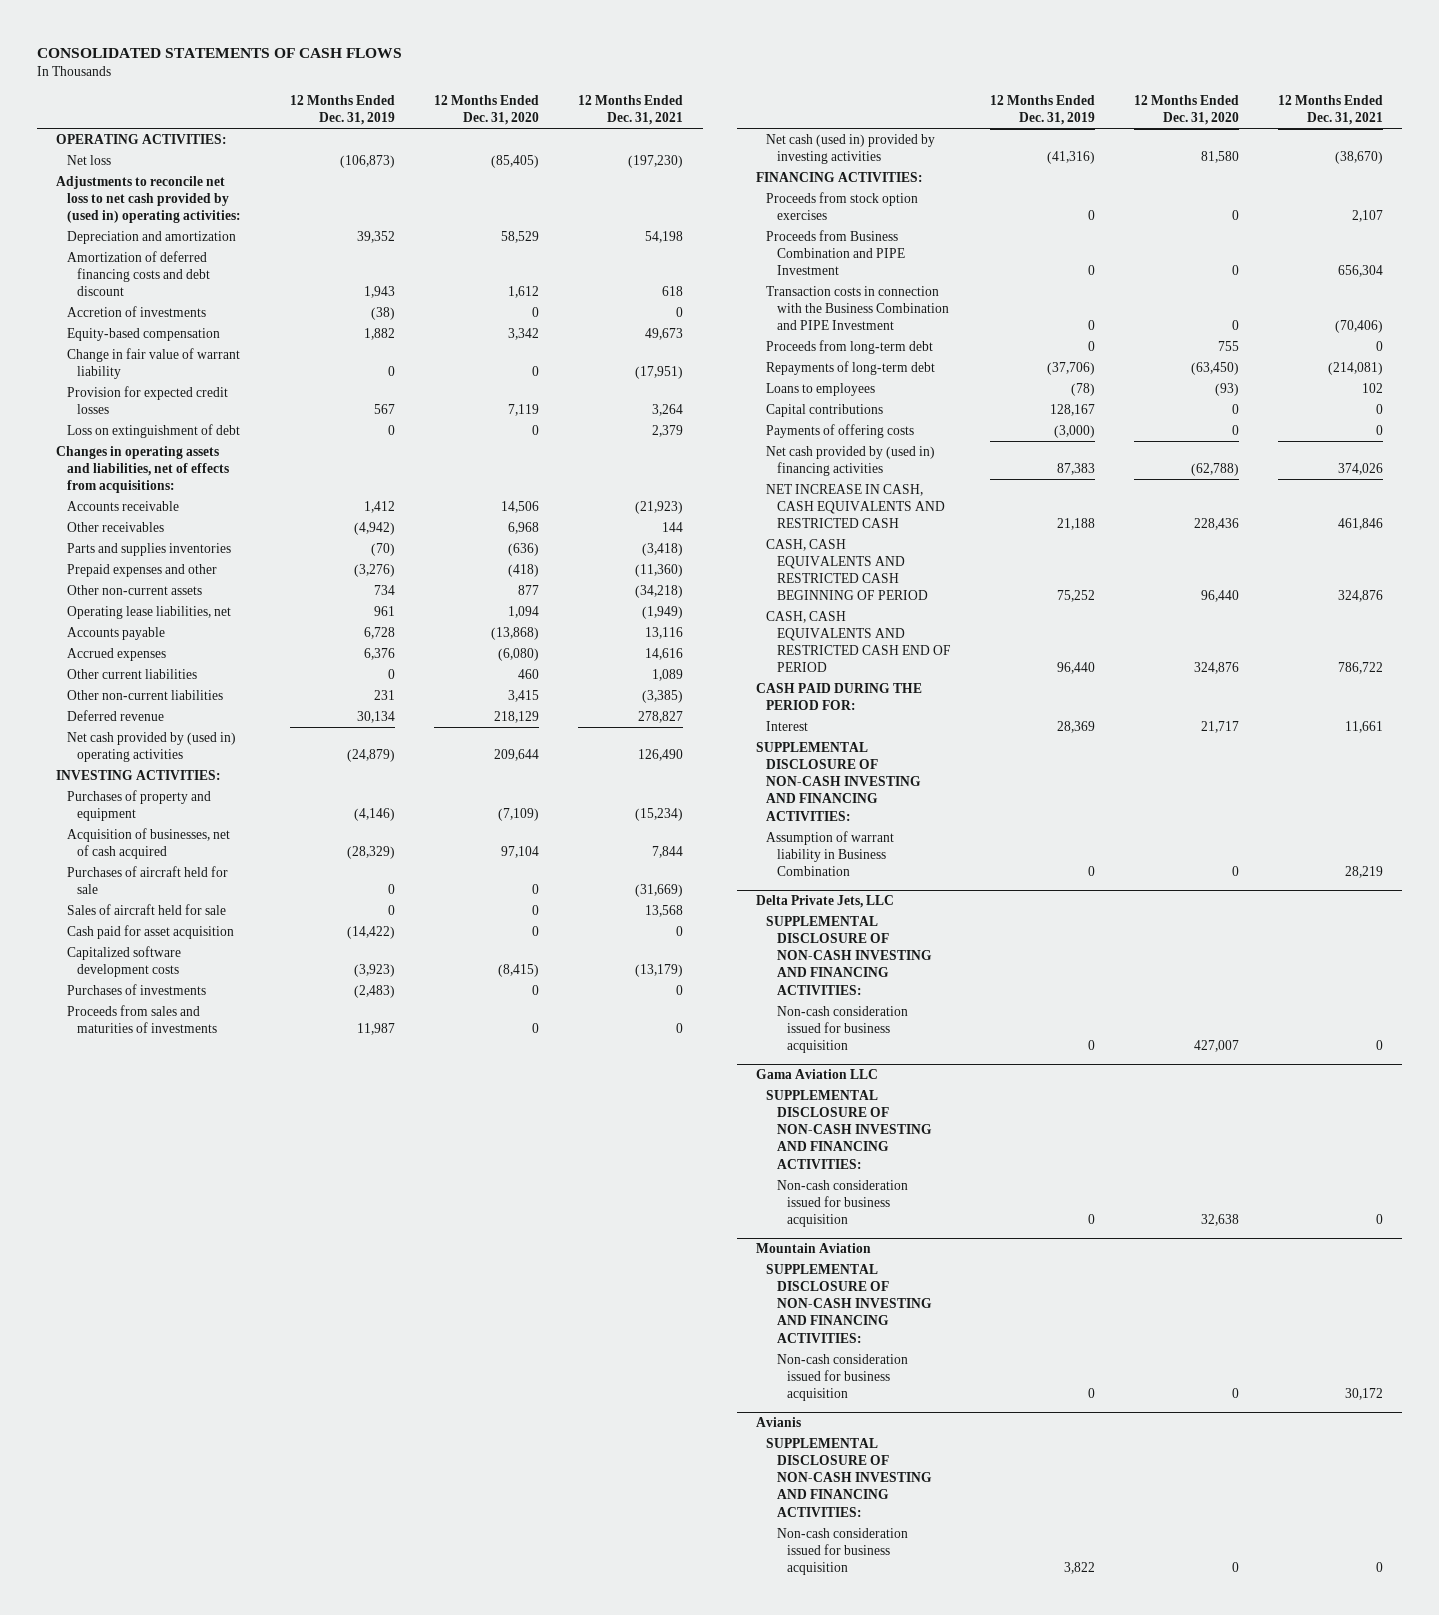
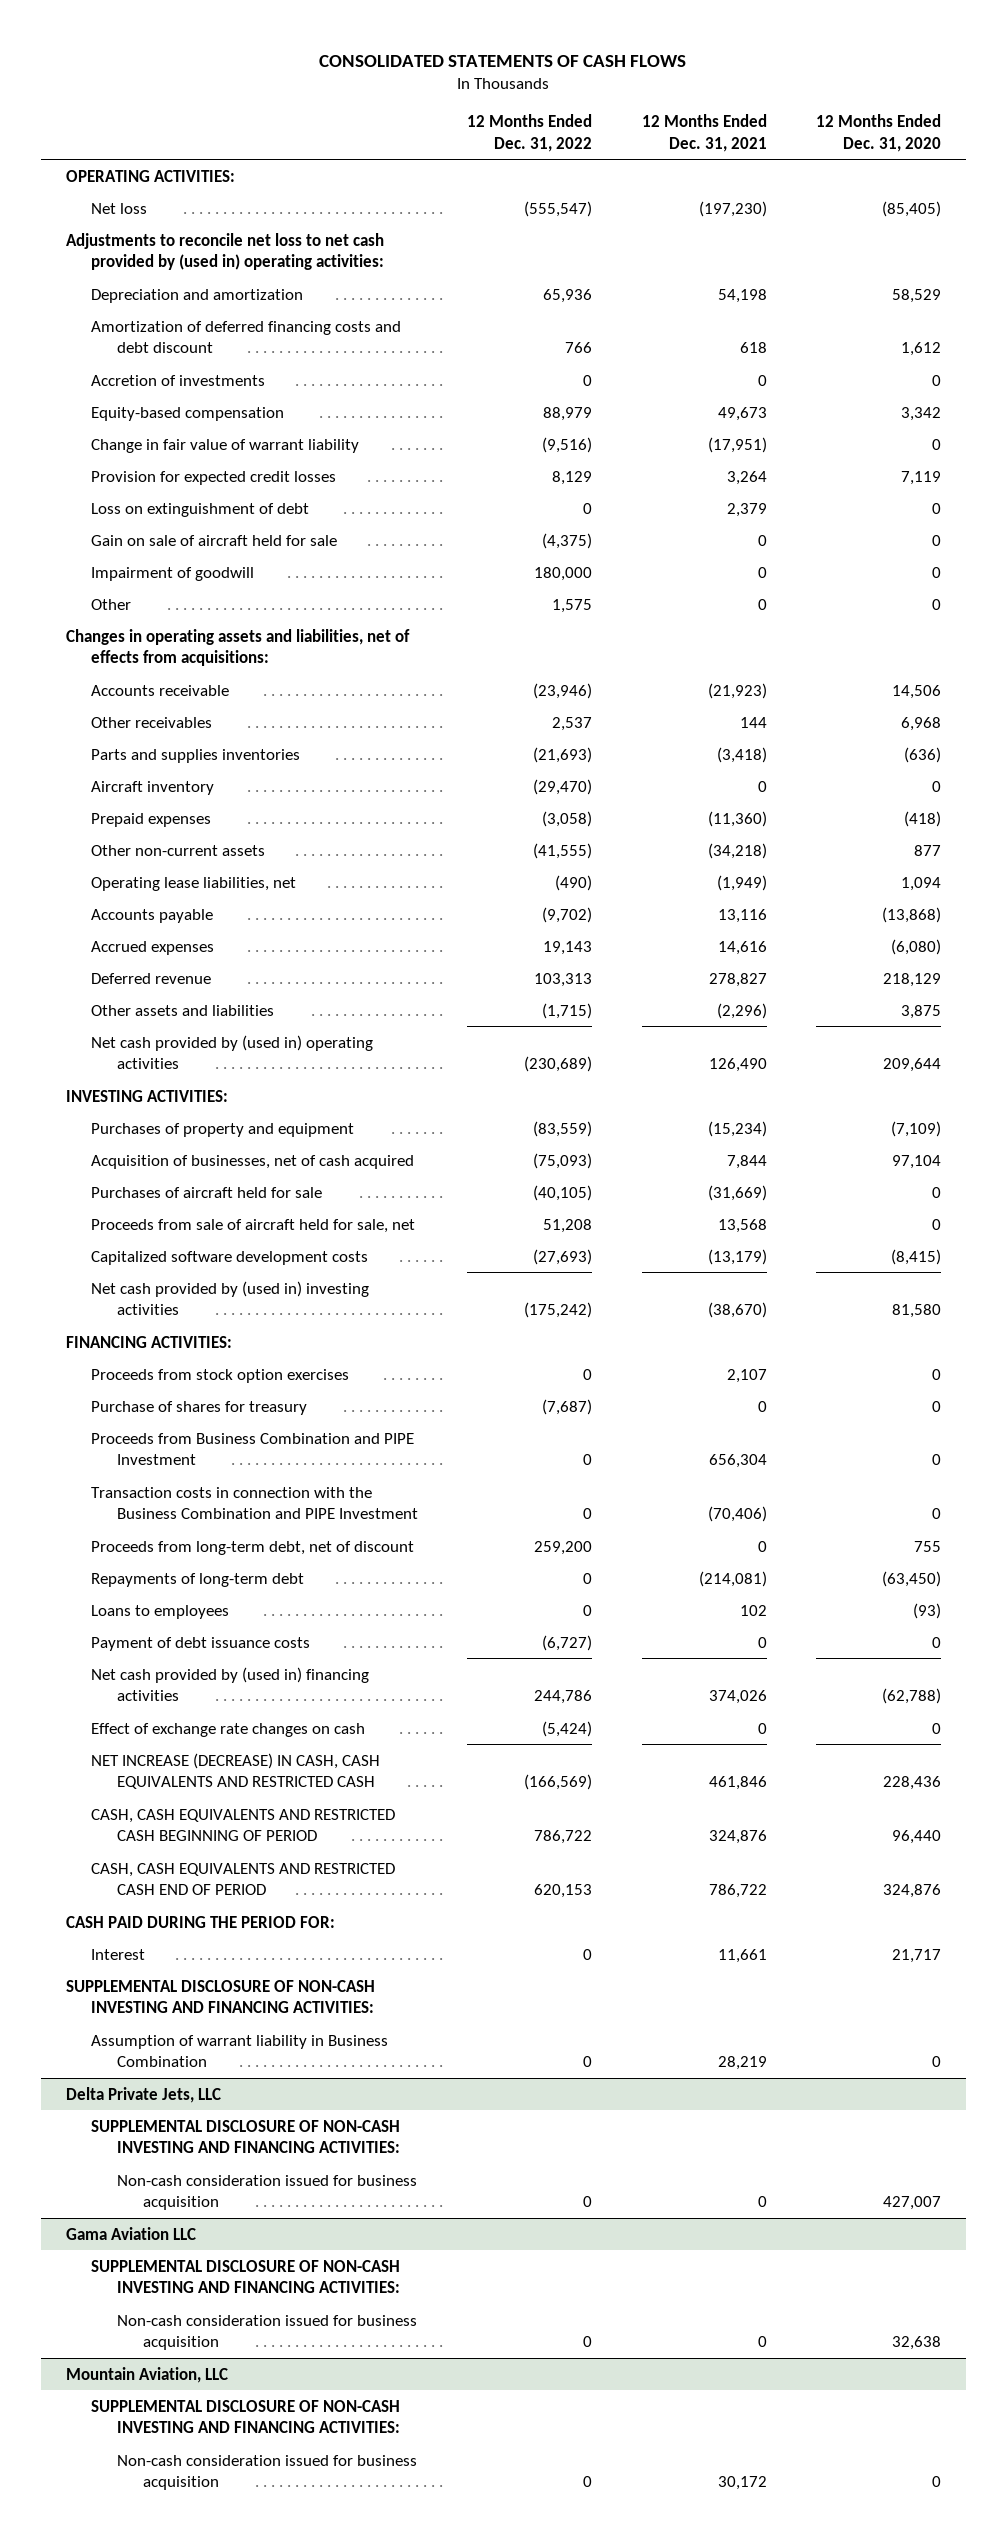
- | 12 Months Ended Dec. 31, 2019 | 12 Months Ended Dec. 31, 2020 | 12 Months Ended Dec. 31, 2021
+ | 12 Months Ended Dec. 31, 2022 | 12 Months Ended Dec. 31, 2021 | 12 Months Ended Dec. 31, 2020
+ Gain on sale of aircraft held for sale | (4,375) | 0 | 0
+ Impairment of goodwill | 180,000 | 0 | 0
+ Other | 1,575 | 0 | 0
- Prepaid expenses and other | (3,276) | (418) | (11,360)
+ Aircraft inventory | (29,470) | 0 | 0
+ Prepaid expenses | (3,058) | (11,360) | (418)
- Other current liabilities | 0 | 460 | 1,089
- Other non-current liabilities | 231 | 3,415 | (3,385)
+ Other assets and liabilities | (1,715) | (2,296) | 3,875
- Sales of aircraft held for sale | 0 | 0 | 13,568
- Cash paid for asset acquisition | (14,422) | 0 | 0
+ Proceeds from sale of aircraft held for sale, net | 51,208 | 13,568 | 0
- Purchases of investments | (2,483) | 0 | 0
- Proceeds from sales and maturities of investments | 11,987 | 0 | 0
- Net cash (used in) provided by investing activities | (41,316) | 81,580 | (38,670)
+ Net cash provided by (used in) investing activities | (175,242) | (38,670) | 81,580
+ Purchase of shares for treasury | (7,687) | 0 | 0
- Proceeds from long-term debt | 0 | 755 | 0
+ Proceeds from long-term debt, net of discount | 259,200 | 0 | 755
- Capital contributions | 128,167 | 0 | 0
- Payments of offering costs | (3,000) | 0 | 0
+ Payment of debt issuance costs | (6,727) | 0 | 0
- NET INCREASE IN CASH, CASH EQUIVALENTS AND RESTRICTED CASH | 21,188 | 228,436 | 461,846
+ Effect of exchange rate changes on cash | (5,424) | 0 | 0
+ NET INCREASE (DECREASE) IN CASH, CASH EQUIVALENTS AND RESTRICTED CASH | (166,569) | 461,846 | 228,436
- Mountain Aviation
+ Mountain Aviation, LLC
- Avianis
- SUPPLEMENTAL DISCLOSURE OF NON-CASH INVESTING AND FINANCING ACTIVITIES:
- Non-cash consideration issued for business acquisition | 3,822 | 0 | 0

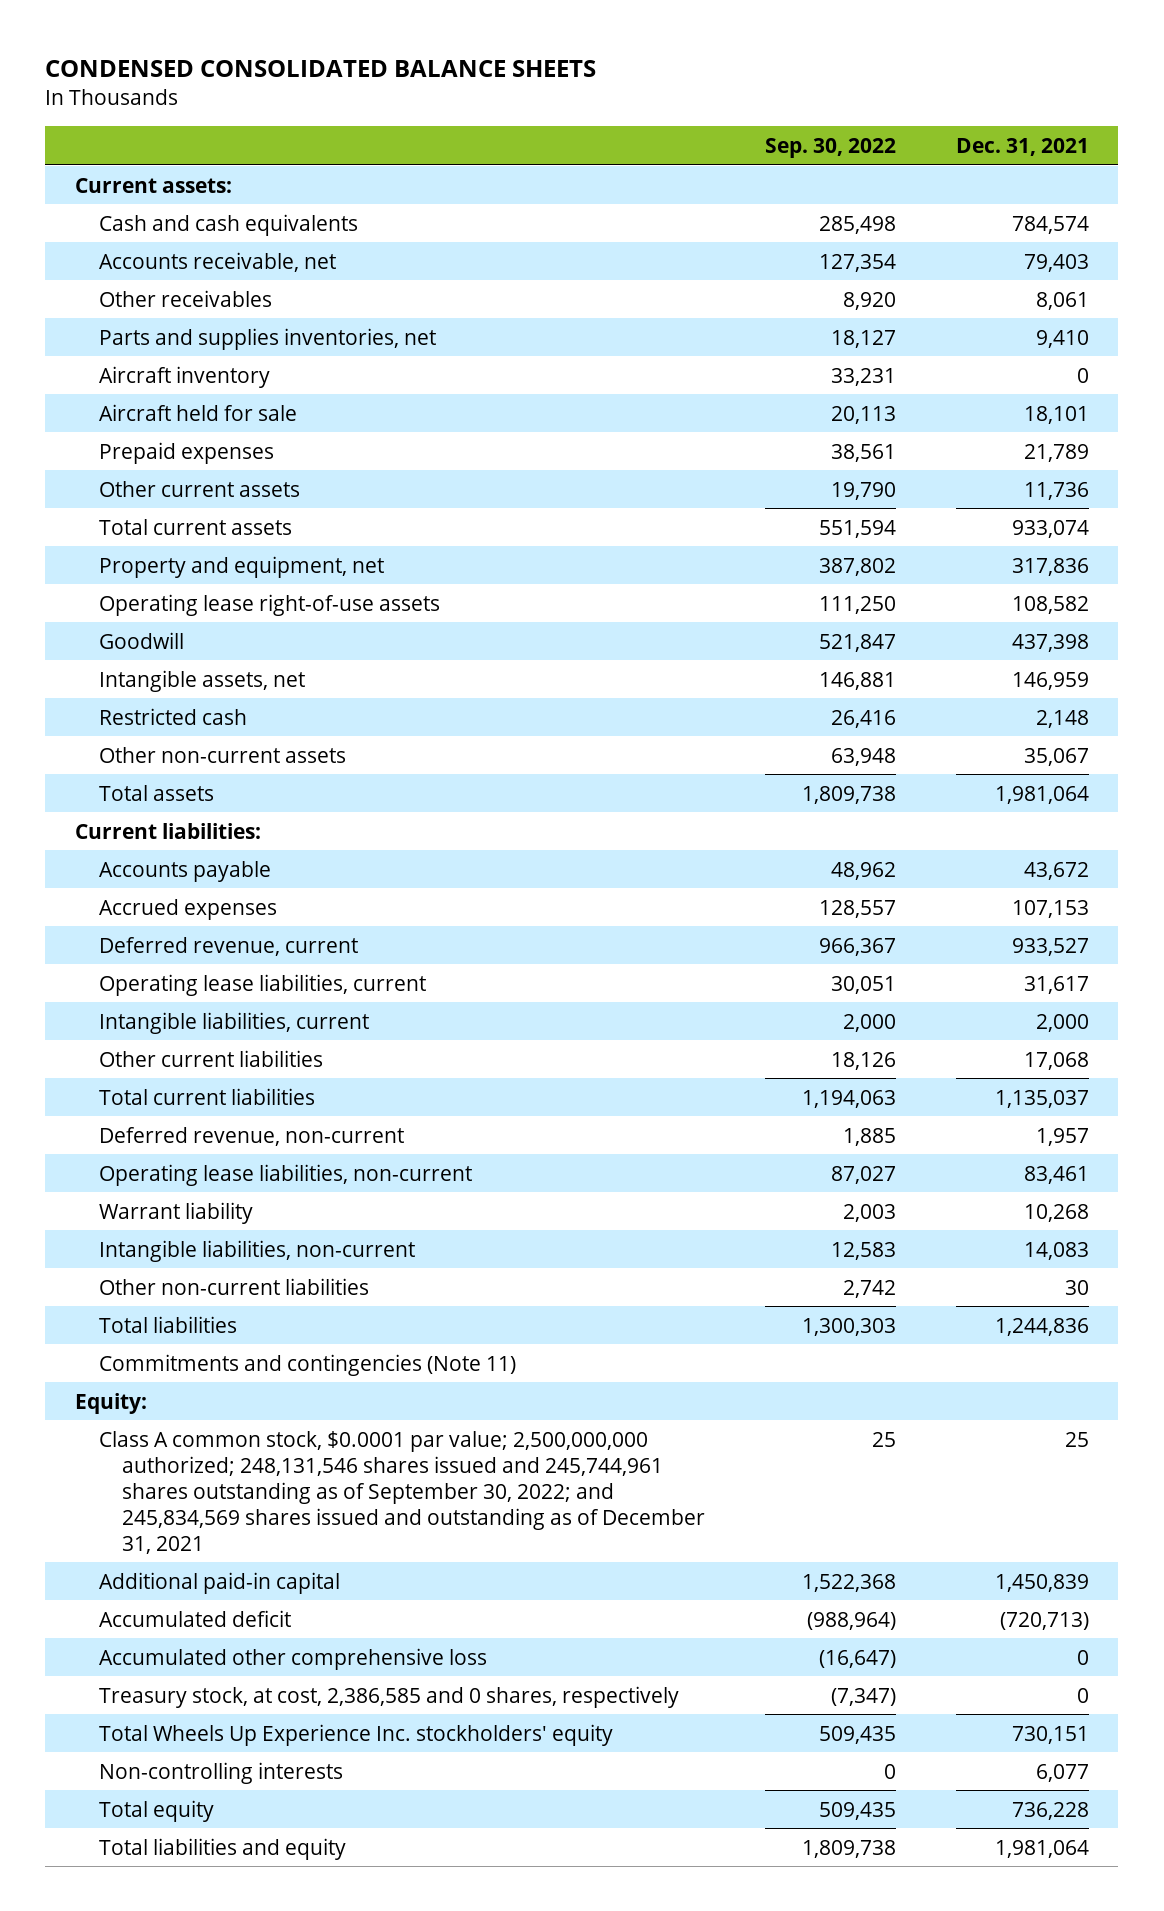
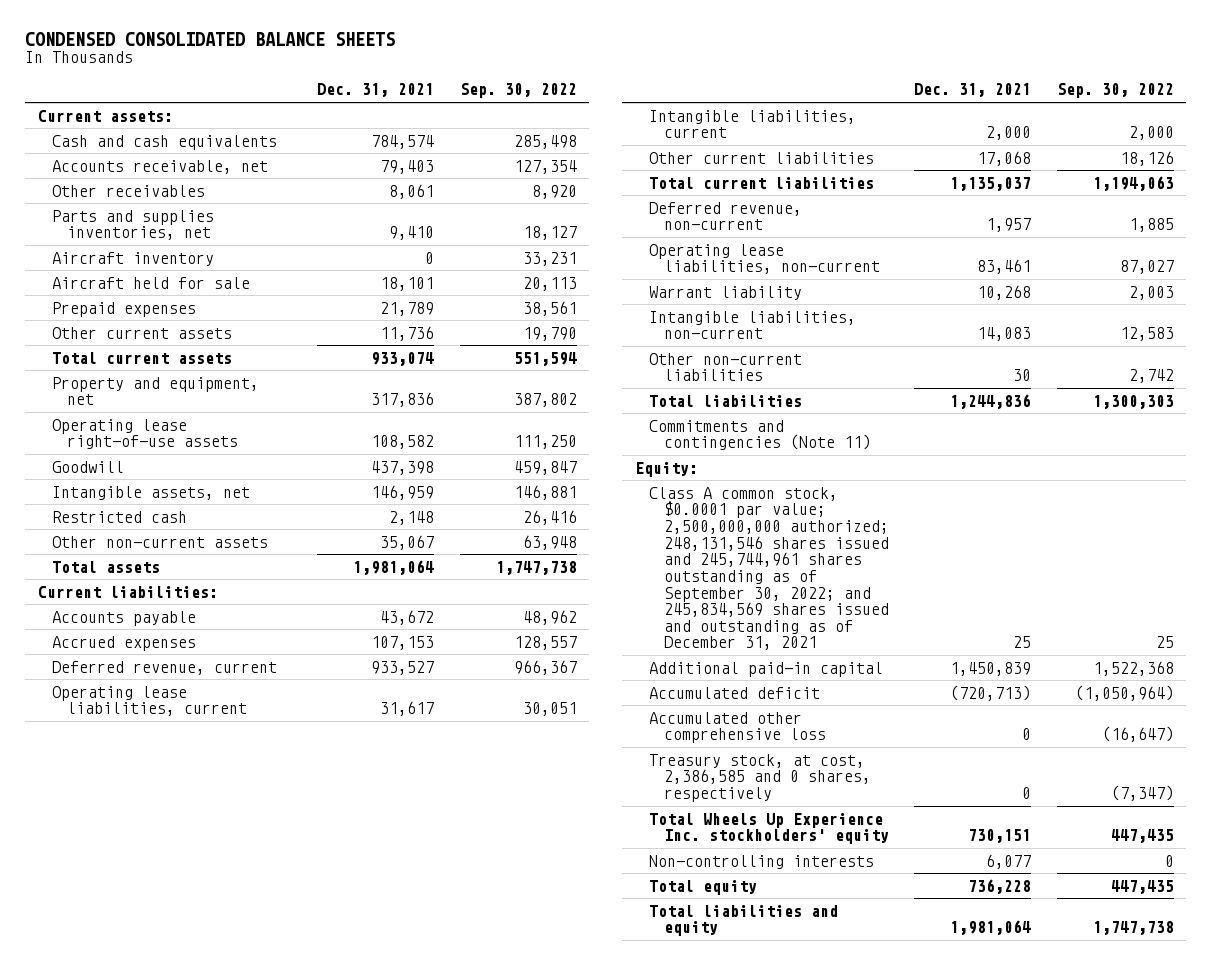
- | Sep. 30, 2022 | Dec. 31, 2021
+ | Dec. 31, 2021 | Sep. 30, 2022
- Goodwill | 521,847 | 437,398
+ Goodwill | 437,398 | 459,847
- Total assets | 1,809,738 | 1,981,064
+ Total assets | 1,981,064 | 1,747,738
- Accumulated deficit | (988,964) | (720,713)
+ Accumulated deficit | (720,713) | (1,050,964)
- Total Wheels Up Experience Inc. stockholders' equity | 509,435 | 730,151
+ Total Wheels Up Experience Inc. stockholders' equity | 730,151 | 447,435
- Total equity | 509,435 | 736,228
- Total liabilities and equity | 1,809,738 | 1,981,064
+ Total equity | 736,228 | 447,435
+ Total liabilities and equity | 1,981,064 | 1,747,738

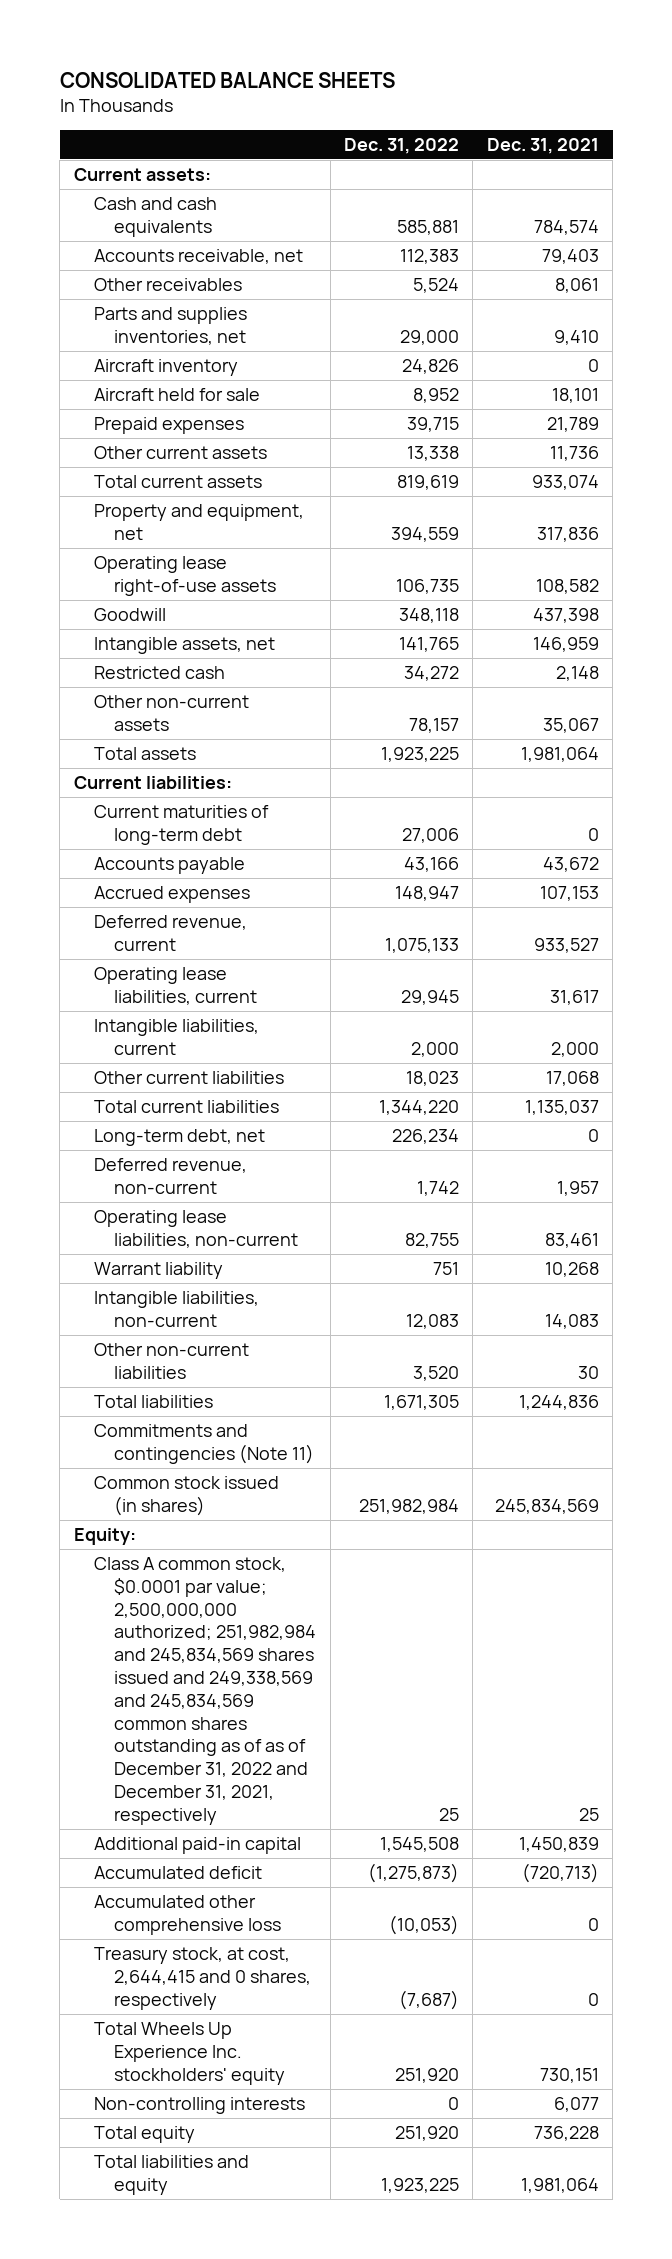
- CONDENSED CONSOLIDATED BALANCE SHEETS
+ CONSOLIDATED BALANCE SHEETS
- | Dec. 31, 2021 | Sep. 30, 2022
+ | Dec. 31, 2022 | Dec. 31, 2021
+ Current maturities of long-term debt | 27,006 | 0
+ Long-term debt, net | 226,234 | 0
+ Common stock issued (in shares) | 251,982,984 | 245,834,569
- Class A common stock, $0.0001 par value; 2,500,000,000 authorized; 248,131,546 shares issued and 245,744,961 shares outstanding as of September 30, 2022; and 245,834,569 shares issued and outstanding as of December 31, 2021 | 25 | 25
+ Class A common stock, $0.0001 par value; 2,500,000,000 authorized; 251,982,984 and 245,834,569 shares issued and 249,338,569 and 245,834,569 common shares outstanding as of as of December 31, 2022 and December 31, 2021, respectively | 25 | 25
- Treasury stock, at cost, 2,386,585 and 0 shares, respectively | 0 | (7,347)
+ Treasury stock, at cost, 2,644,415 and 0 shares, respectively | (7,687) | 0

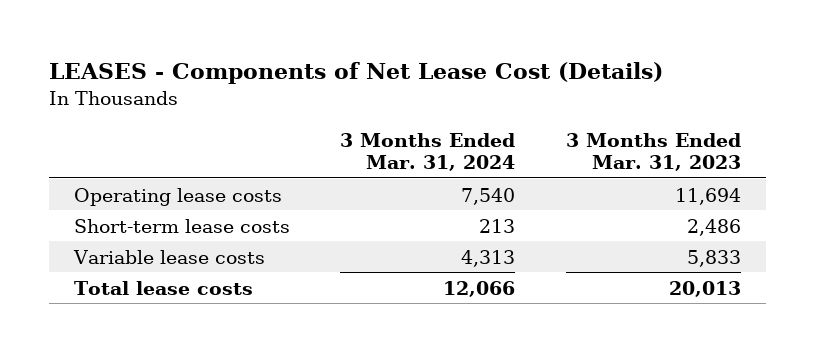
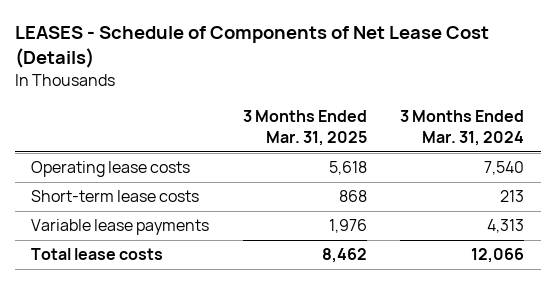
- LEASES - Components of Net Lease Cost (Details)
+ LEASES - Schedule of Components of Net Lease Cost (Details)
- | 3 Months Ended Mar. 31, 2024 | 3 Months Ended Mar. 31, 2023
+ | 3 Months Ended Mar. 31, 2025 | 3 Months Ended Mar. 31, 2024
- Variable lease costs | 4,313 | 5,833
+ Variable lease payments | 1,976 | 4,313

